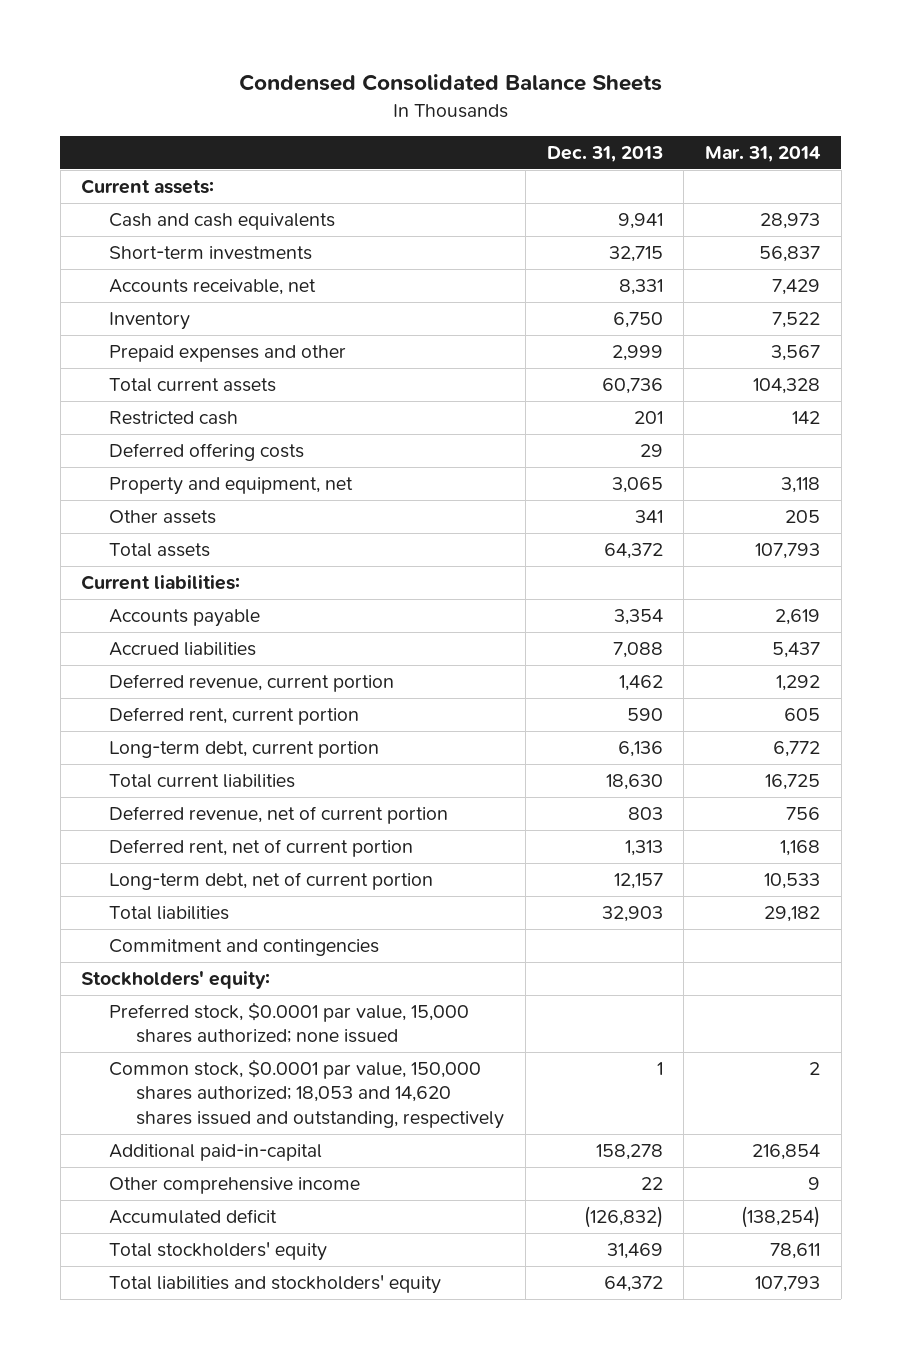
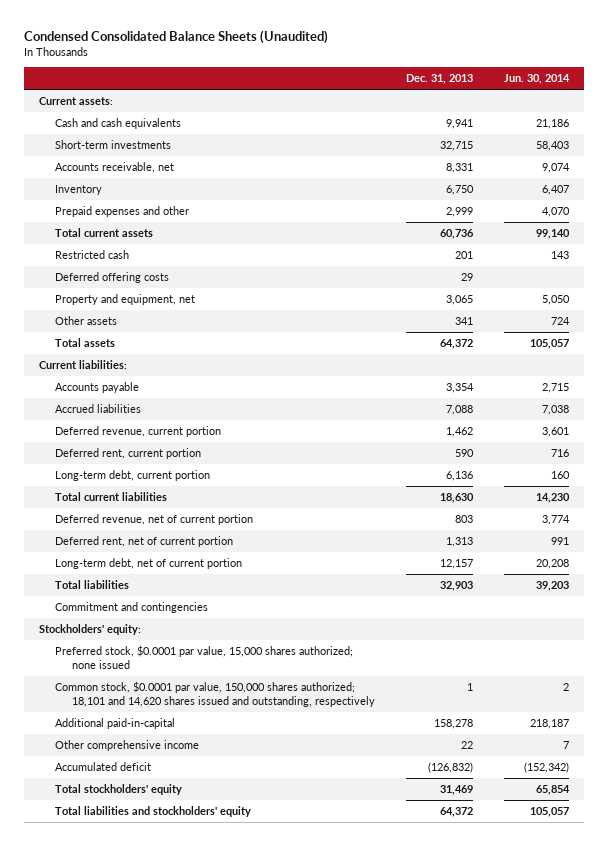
- Condensed Consolidated Balance Sheets
+ Condensed Consolidated Balance Sheets (Unaudited)
- | Dec. 31, 2013 | Mar. 31, 2014
+ | Dec. 31, 2013 | Jun. 30, 2014
- Common stock, $0.0001 par value, 150,000 shares authorized; 18,053 and 14,620 shares issued and outstanding, respectively | 1 | 2
+ Common stock, $0.0001 par value, 150,000 shares authorized; 18,101 and 14,620 shares issued and outstanding, respectively | 1 | 2

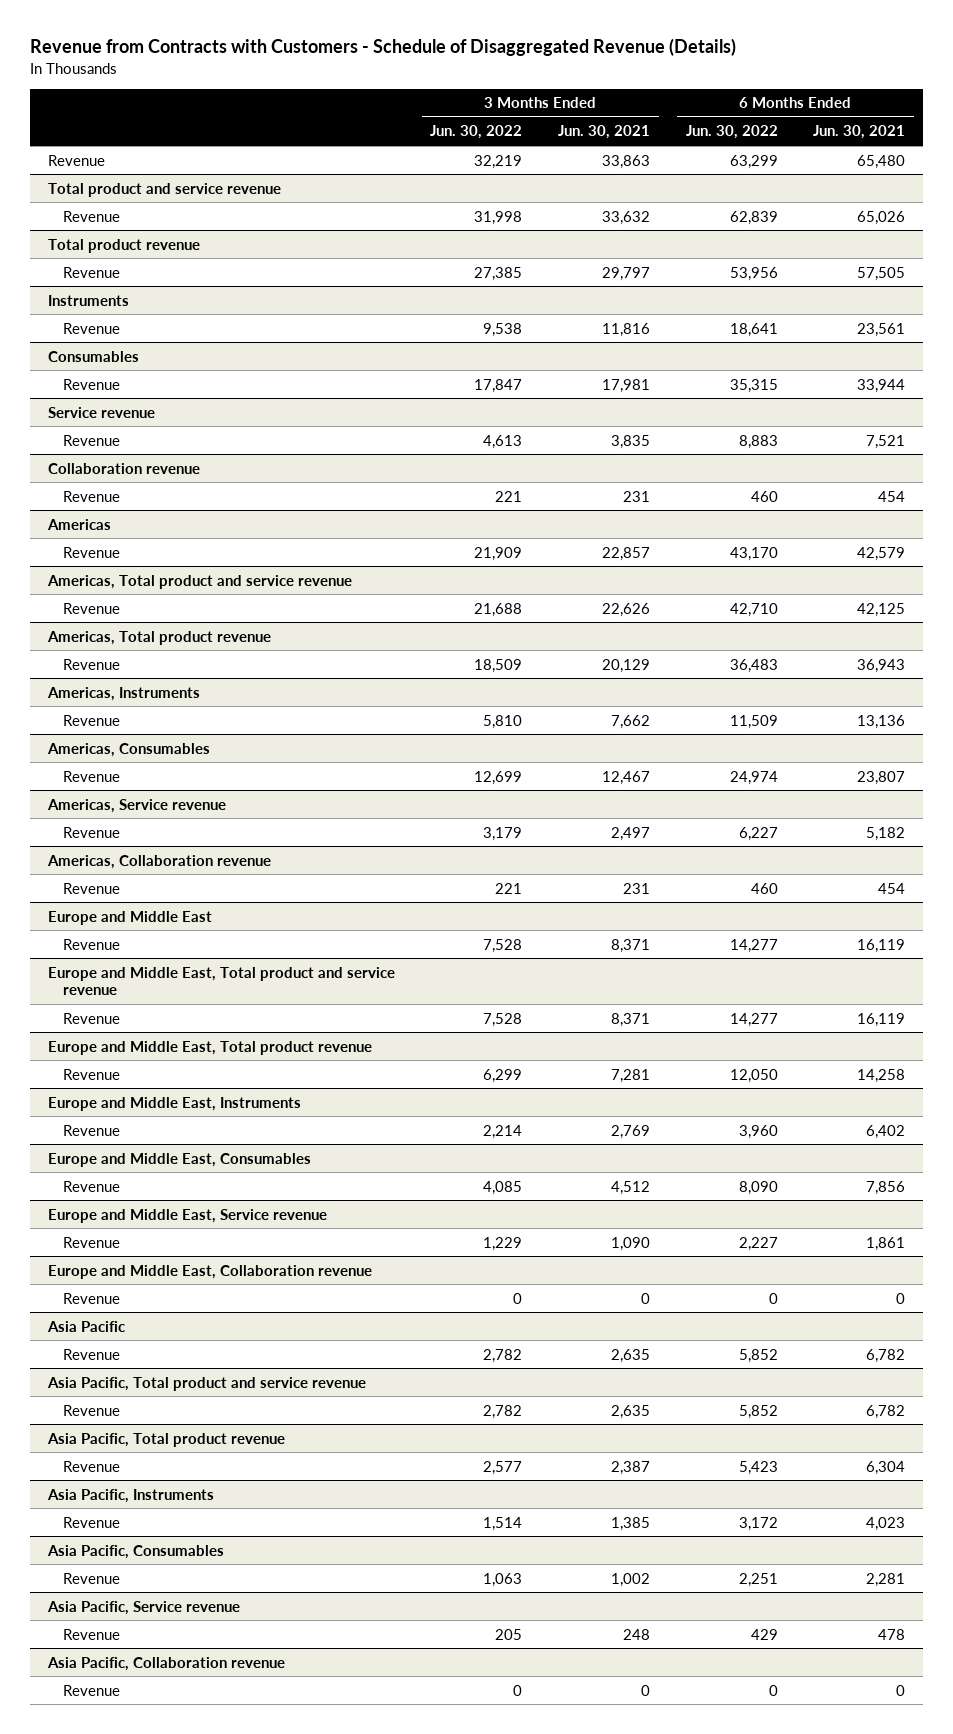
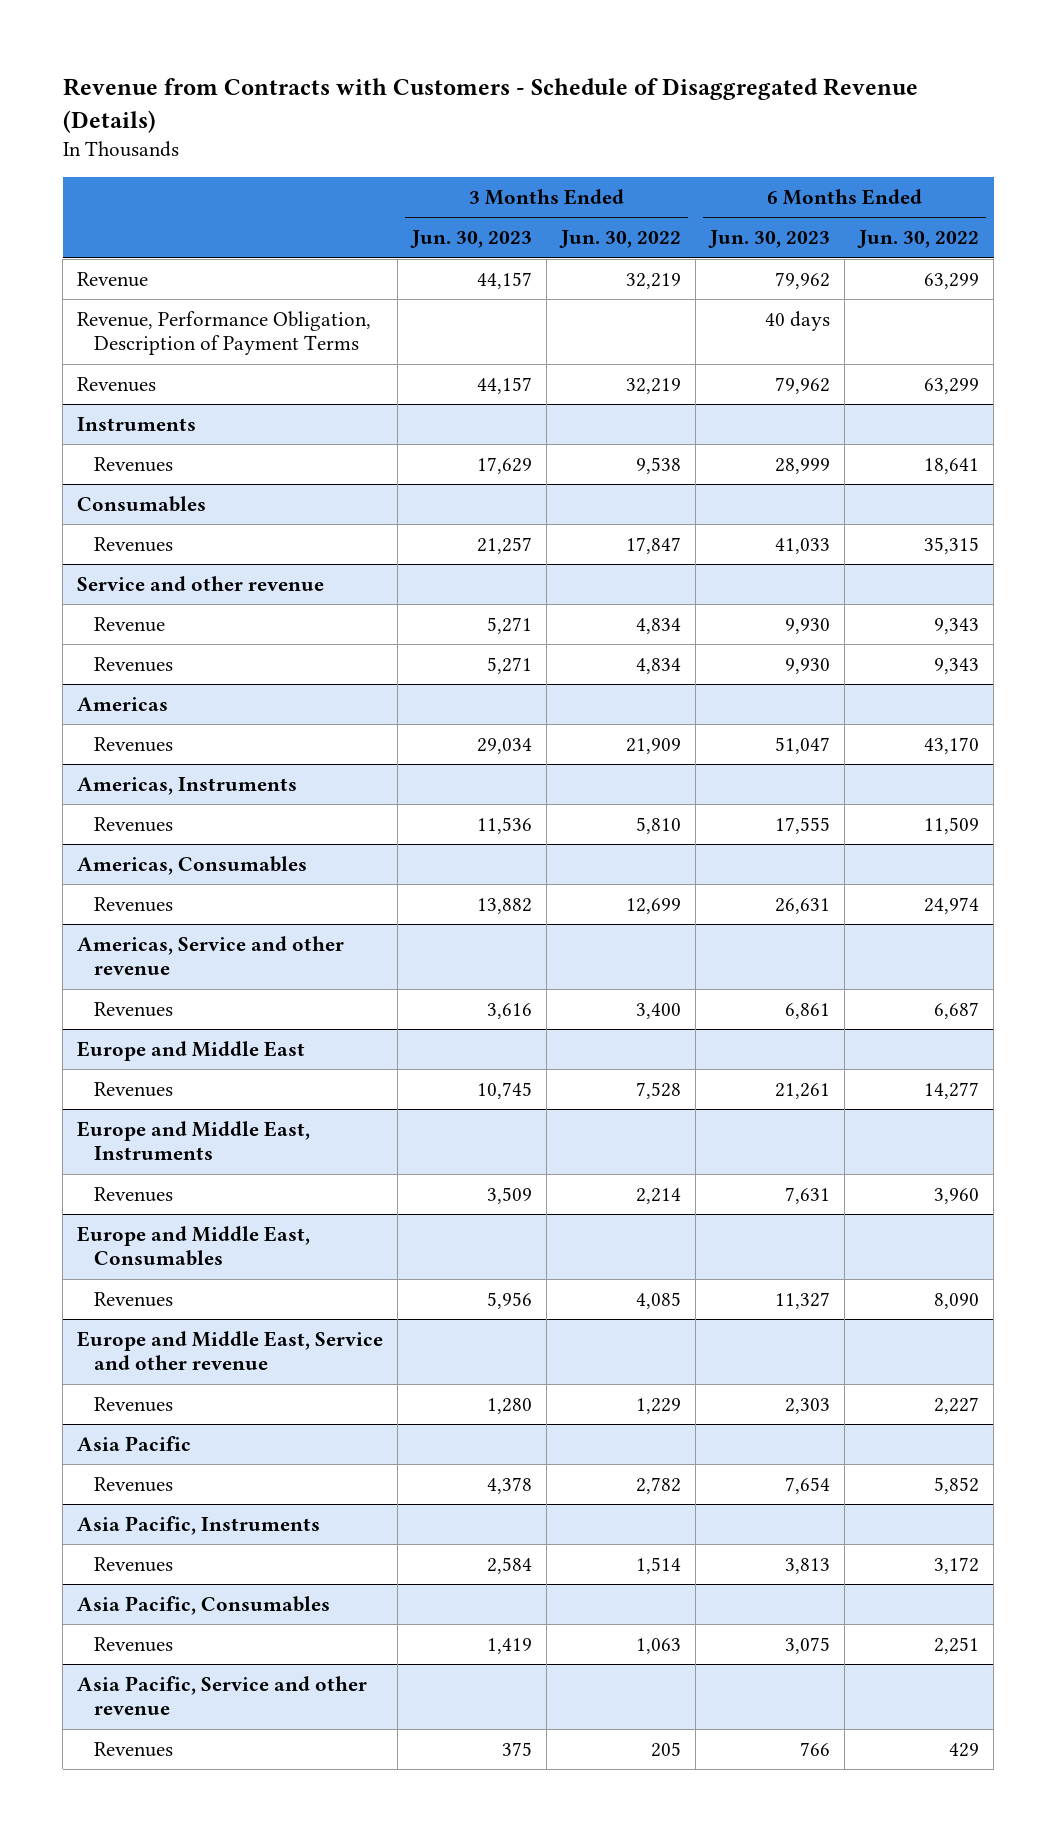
- | 3 Months Ended Jun. 30, 2022 | 3 Months Ended Jun. 30, 2021 | 6 Months Ended Jun. 30, 2022 | 6 Months Ended Jun. 30, 2021
+ | 3 Months Ended Jun. 30, 2023 | 3 Months Ended Jun. 30, 2022 | 6 Months Ended Jun. 30, 2023 | 6 Months Ended Jun. 30, 2022
- Total product and service revenue
- Revenue | 31,998 | 33,632 | 62,839 | 65,026
- Total product revenue
- Revenue | 27,385 | 29,797 | 53,956 | 57,505
+ Revenue, Performance Obligation, Description of Payment Terms | | | 40 days |
+ Revenues | 44,157 | 32,219 | 79,962 | 63,299
@ Instruments
- Revenue | 9,538 | 11,816 | 18,641 | 23,561
+ Revenues | 17,629 | 9,538 | 28,999 | 18,641
@ Consumables
- Revenue | 17,847 | 17,981 | 35,315 | 33,944
- Service revenue
- Revenue | 4,613 | 3,835 | 8,883 | 7,521
- Collaboration revenue
- Revenue | 221 | 231 | 460 | 454
@ Consumables
+ Revenues | 21,257 | 17,847 | 41,033 | 35,315
+ Service and other revenue
+ Revenue | 5,271 | 4,834 | 9,930 | 9,343
+ Revenues | 5,271 | 4,834 | 9,930 | 9,343
@ Americas
- Revenue | 21,909 | 22,857 | 43,170 | 42,579
- Americas, Total product and service revenue
- Revenue | 21,688 | 22,626 | 42,710 | 42,125
- Americas, Total product revenue
- Revenue | 18,509 | 20,129 | 36,483 | 36,943
@ Americas
+ Revenues | 29,034 | 21,909 | 51,047 | 43,170
@ Americas, Instruments
- Revenue | 5,810 | 7,662 | 11,509 | 13,136
+ Revenues | 11,536 | 5,810 | 17,555 | 11,509
@ Americas, Consumables
- Revenue | 12,699 | 12,467 | 24,974 | 23,807
- Americas, Service revenue
- Revenue | 3,179 | 2,497 | 6,227 | 5,182
- Americas, Collaboration revenue
- Revenue | 221 | 231 | 460 | 454
@ Americas, Consumables
+ Revenues | 13,882 | 12,699 | 26,631 | 24,974
+ Americas, Service and other revenue
+ Revenues | 3,616 | 3,400 | 6,861 | 6,687
@ Europe and Middle East
- Revenue | 7,528 | 8,371 | 14,277 | 16,119
- Europe and Middle East, Total product and service revenue
- Revenue | 7,528 | 8,371 | 14,277 | 16,119
- Europe and Middle East, Total product revenue
- Revenue | 6,299 | 7,281 | 12,050 | 14,258
@ Europe and Middle East
+ Revenues | 10,745 | 7,528 | 21,261 | 14,277
@ Europe and Middle East, Instruments
- Revenue | 2,214 | 2,769 | 3,960 | 6,402
+ Revenues | 3,509 | 2,214 | 7,631 | 3,960
@ Europe and Middle East, Consumables
- Revenue | 4,085 | 4,512 | 8,090 | 7,856
- Europe and Middle East, Service revenue
- Revenue | 1,229 | 1,090 | 2,227 | 1,861
- Europe and Middle East, Collaboration revenue
- Revenue | 0 | 0 | 0 | 0
@ Europe and Middle East, Consumables
+ Revenues | 5,956 | 4,085 | 11,327 | 8,090
+ Europe and Middle East, Service and other revenue
+ Revenues | 1,280 | 1,229 | 2,303 | 2,227
@ Asia Pacific
- Revenue | 2,782 | 2,635 | 5,852 | 6,782
- Asia Pacific, Total product and service revenue
- Revenue | 2,782 | 2,635 | 5,852 | 6,782
- Asia Pacific, Total product revenue
- Revenue | 2,577 | 2,387 | 5,423 | 6,304
@ Asia Pacific
+ Revenues | 4,378 | 2,782 | 7,654 | 5,852
@ Asia Pacific, Instruments
- Revenue | 1,514 | 1,385 | 3,172 | 4,023
+ Revenues | 2,584 | 1,514 | 3,813 | 3,172
@ Asia Pacific, Consumables
- Revenue | 1,063 | 1,002 | 2,251 | 2,281
- Asia Pacific, Service revenue
- Revenue | 205 | 248 | 429 | 478
- Asia Pacific, Collaboration revenue
- Revenue | 0 | 0 | 0 | 0
@ Asia Pacific, Consumables
+ Revenues | 1,419 | 1,063 | 3,075 | 2,251
+ Asia Pacific, Service and other revenue
+ Revenues | 375 | 205 | 766 | 429

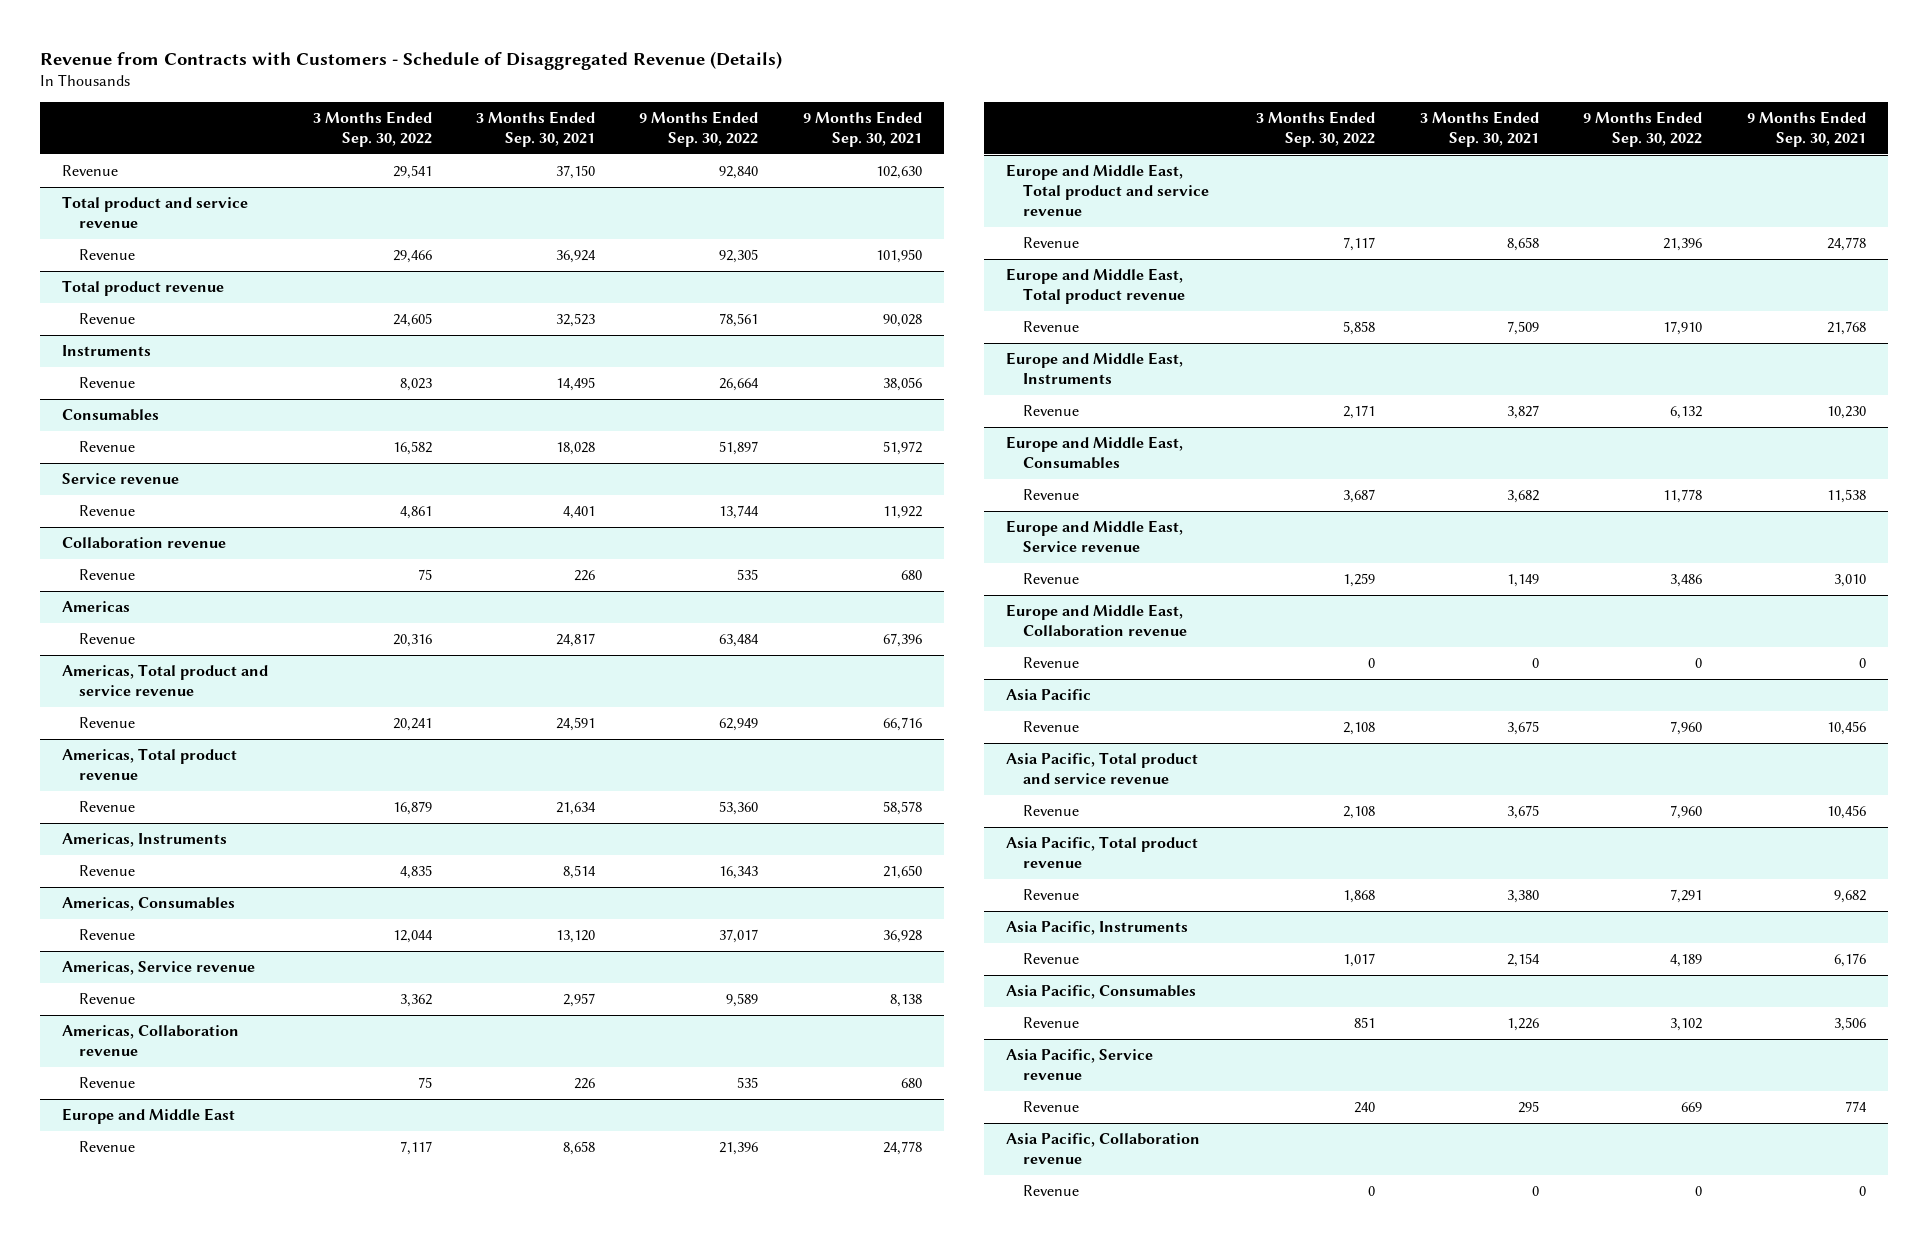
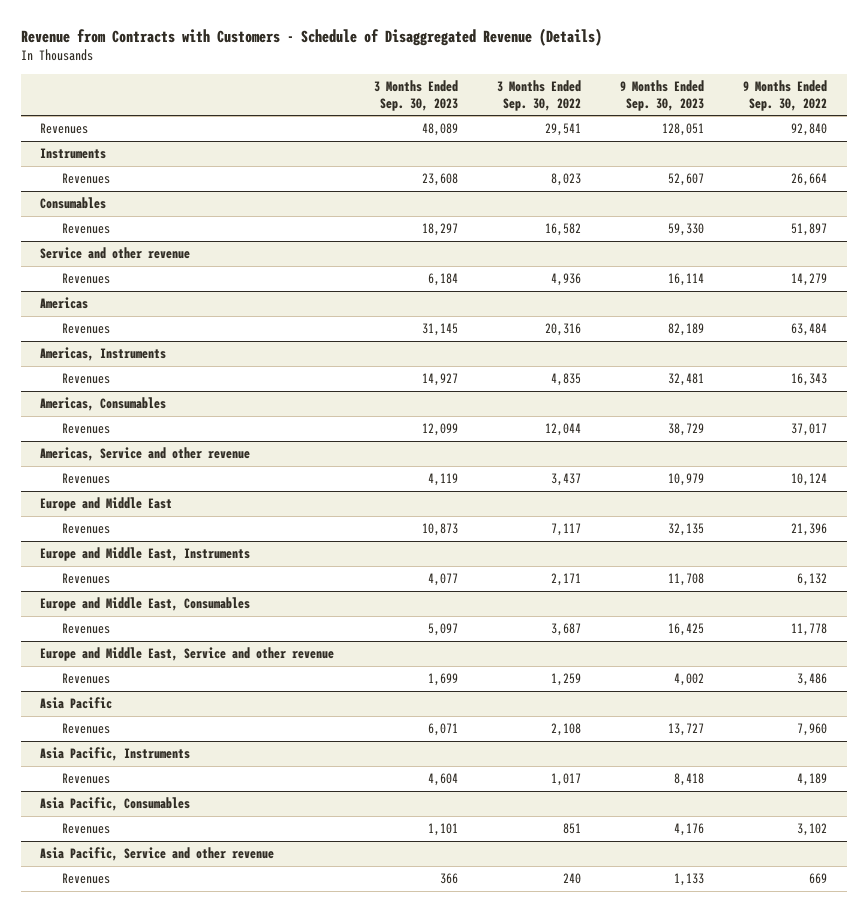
- | 3 Months Ended Sep. 30, 2022 | 3 Months Ended Sep. 30, 2021 | 9 Months Ended Sep. 30, 2022 | 9 Months Ended Sep. 30, 2021
+ | 3 Months Ended Sep. 30, 2023 | 3 Months Ended Sep. 30, 2022 | 9 Months Ended Sep. 30, 2023 | 9 Months Ended Sep. 30, 2022
- Revenue | 29,541 | 37,150 | 92,840 | 102,630
- Total product and service revenue
- Revenue | 29,466 | 36,924 | 92,305 | 101,950
- Total product revenue
- Revenue | 24,605 | 32,523 | 78,561 | 90,028
+ Revenues | 48,089 | 29,541 | 128,051 | 92,840
@ Instruments
- Revenue | 8,023 | 14,495 | 26,664 | 38,056
+ Revenues | 23,608 | 8,023 | 52,607 | 26,664
@ Consumables
- Revenue | 16,582 | 18,028 | 51,897 | 51,972
- Service revenue
- Revenue | 4,861 | 4,401 | 13,744 | 11,922
- Collaboration revenue
- Revenue | 75 | 226 | 535 | 680
@ Consumables
+ Revenues | 18,297 | 16,582 | 59,330 | 51,897
+ Service and other revenue
+ Revenues | 6,184 | 4,936 | 16,114 | 14,279
@ Americas
- Revenue | 20,316 | 24,817 | 63,484 | 67,396
- Americas, Total product and service revenue
- Revenue | 20,241 | 24,591 | 62,949 | 66,716
- Americas, Total product revenue
- Revenue | 16,879 | 21,634 | 53,360 | 58,578
@ Americas
+ Revenues | 31,145 | 20,316 | 82,189 | 63,484
@ Americas, Instruments
- Revenue | 4,835 | 8,514 | 16,343 | 21,650
+ Revenues | 14,927 | 4,835 | 32,481 | 16,343
@ Americas, Consumables
- Revenue | 12,044 | 13,120 | 37,017 | 36,928
- Americas, Service revenue
- Revenue | 3,362 | 2,957 | 9,589 | 8,138
- Americas, Collaboration revenue
- Revenue | 75 | 226 | 535 | 680
@ Americas, Consumables
+ Revenues | 12,099 | 12,044 | 38,729 | 37,017
+ Americas, Service and other revenue
+ Revenues | 4,119 | 3,437 | 10,979 | 10,124
@ Europe and Middle East
- Revenue | 7,117 | 8,658 | 21,396 | 24,778
- Europe and Middle East, Total product and service revenue
- Revenue | 7,117 | 8,658 | 21,396 | 24,778
- Europe and Middle East, Total product revenue
- Revenue | 5,858 | 7,509 | 17,910 | 21,768
@ Europe and Middle East
+ Revenues | 10,873 | 7,117 | 32,135 | 21,396
@ Europe and Middle East, Instruments
- Revenue | 2,171 | 3,827 | 6,132 | 10,230
+ Revenues | 4,077 | 2,171 | 11,708 | 6,132
@ Europe and Middle East, Consumables
- Revenue | 3,687 | 3,682 | 11,778 | 11,538
- Europe and Middle East, Service revenue
- Revenue | 1,259 | 1,149 | 3,486 | 3,010
- Europe and Middle East, Collaboration revenue
- Revenue | 0 | 0 | 0 | 0
@ Europe and Middle East, Consumables
+ Revenues | 5,097 | 3,687 | 16,425 | 11,778
+ Europe and Middle East, Service and other revenue
+ Revenues | 1,699 | 1,259 | 4,002 | 3,486
@ Asia Pacific
- Revenue | 2,108 | 3,675 | 7,960 | 10,456
- Asia Pacific, Total product and service revenue
- Revenue | 2,108 | 3,675 | 7,960 | 10,456
- Asia Pacific, Total product revenue
- Revenue | 1,868 | 3,380 | 7,291 | 9,682
@ Asia Pacific
+ Revenues | 6,071 | 2,108 | 13,727 | 7,960
@ Asia Pacific, Instruments
- Revenue | 1,017 | 2,154 | 4,189 | 6,176
+ Revenues | 4,604 | 1,017 | 8,418 | 4,189
@ Asia Pacific, Consumables
- Revenue | 851 | 1,226 | 3,102 | 3,506
- Asia Pacific, Service revenue
- Revenue | 240 | 295 | 669 | 774
- Asia Pacific, Collaboration revenue
- Revenue | 0 | 0 | 0 | 0
@ Asia Pacific, Consumables
+ Revenues | 1,101 | 851 | 4,176 | 3,102
+ Asia Pacific, Service and other revenue
+ Revenues | 366 | 240 | 1,133 | 669

